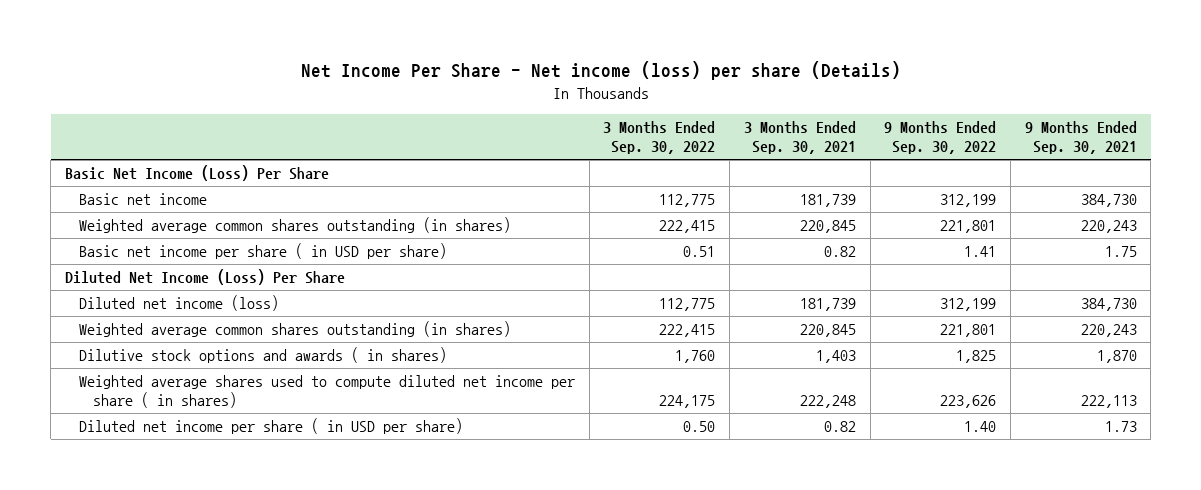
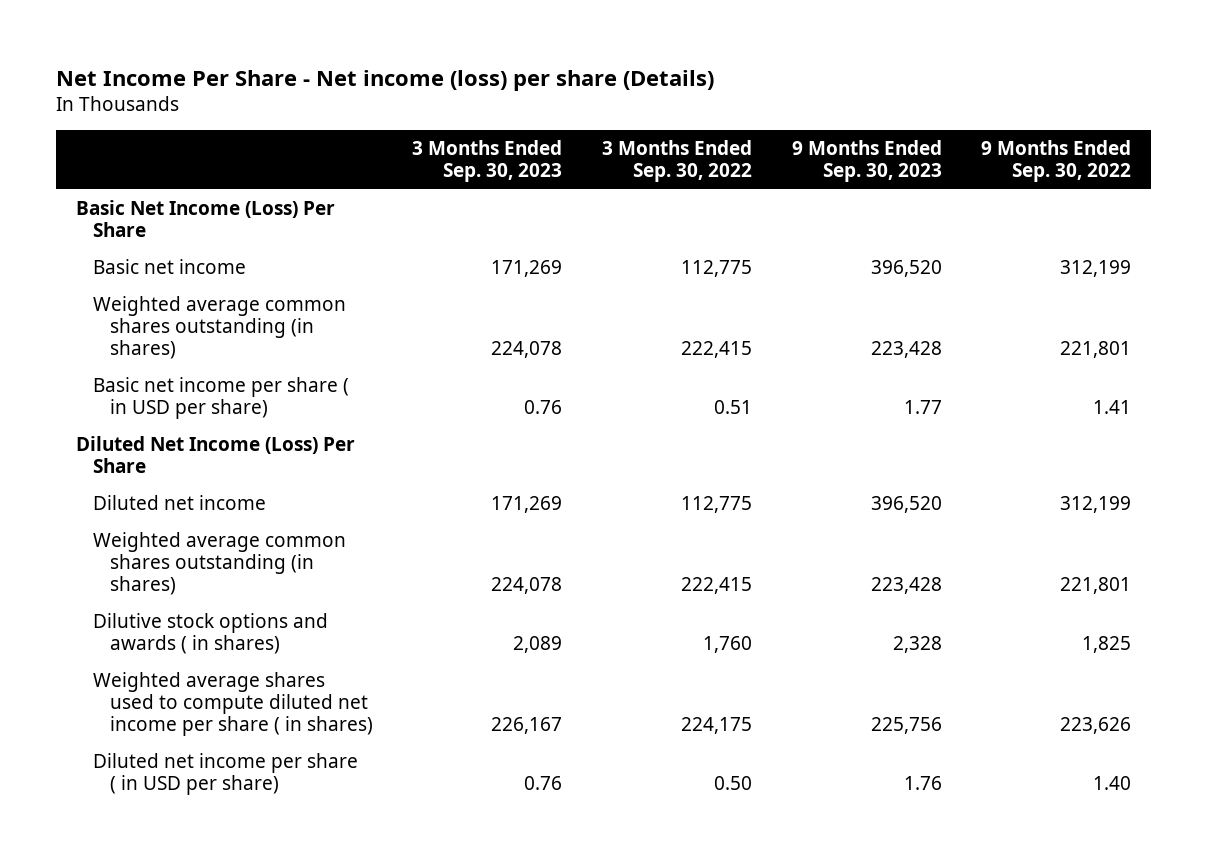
- | 3 Months Ended Sep. 30, 2022 | 3 Months Ended Sep. 30, 2021 | 9 Months Ended Sep. 30, 2022 | 9 Months Ended Sep. 30, 2021
+ | 3 Months Ended Sep. 30, 2023 | 3 Months Ended Sep. 30, 2022 | 9 Months Ended Sep. 30, 2023 | 9 Months Ended Sep. 30, 2022
- Diluted net income (loss) | 112,775 | 181,739 | 312,199 | 384,730
+ Diluted net income | 171,269 | 112,775 | 396,520 | 312,199

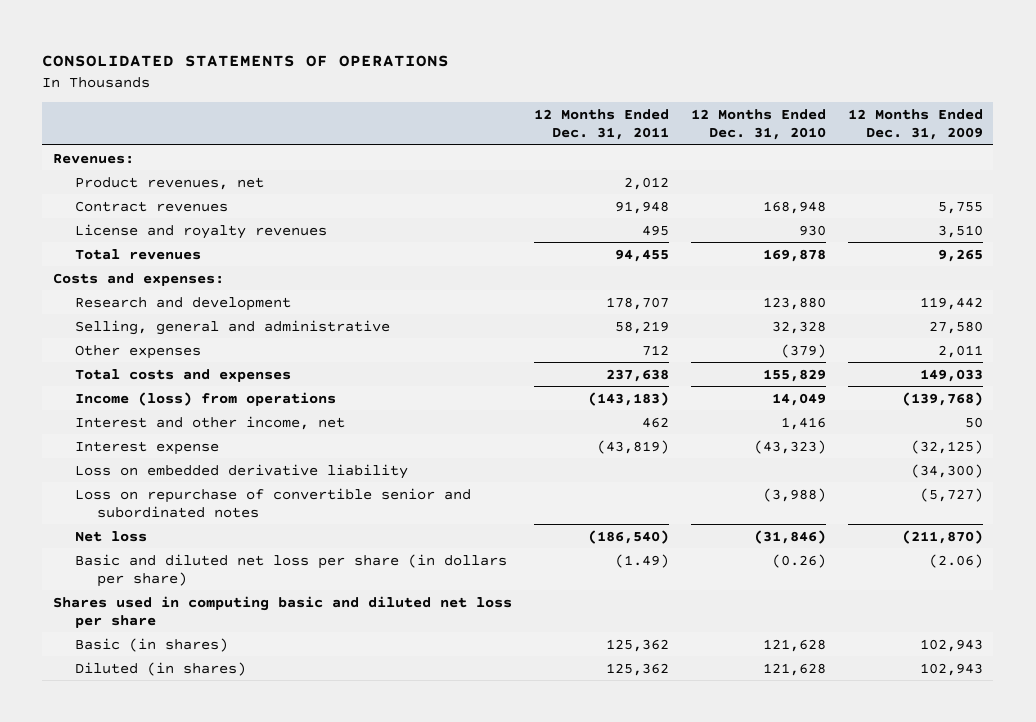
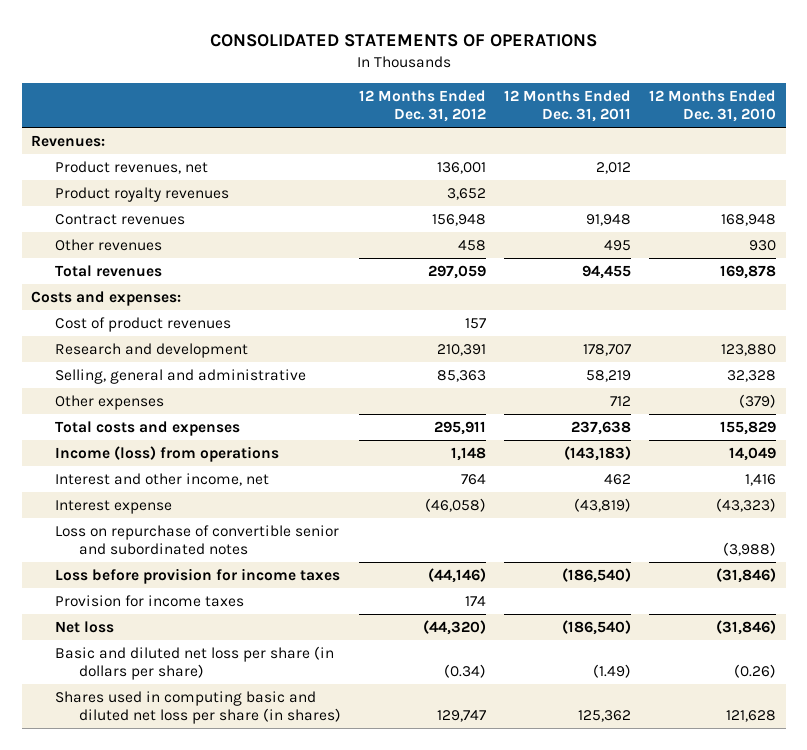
- | 12 Months Ended Dec. 31, 2011 | 12 Months Ended Dec. 31, 2010 | 12 Months Ended Dec. 31, 2009
+ | 12 Months Ended Dec. 31, 2012 | 12 Months Ended Dec. 31, 2011 | 12 Months Ended Dec. 31, 2010
+ Product royalty revenues | 3,652 | |
- License and royalty revenues | 495 | 930 | 3,510
+ Other revenues | 458 | 495 | 930
+ Cost of product revenues | 157 | |
- Loss on embedded derivative liability | | | (34,300)
+ Loss before provision for income taxes | (44,146) | (186,540) | (31,846)
+ Provision for income taxes | 174 | |
- Shares used in computing basic and diluted net loss per share
- Basic (in shares) | 125,362 | 121,628 | 102,943
- Diluted (in shares) | 125,362 | 121,628 | 102,943
+ Shares used in computing basic and diluted net loss per share (in shares) | 129,747 | 125,362 | 121,628

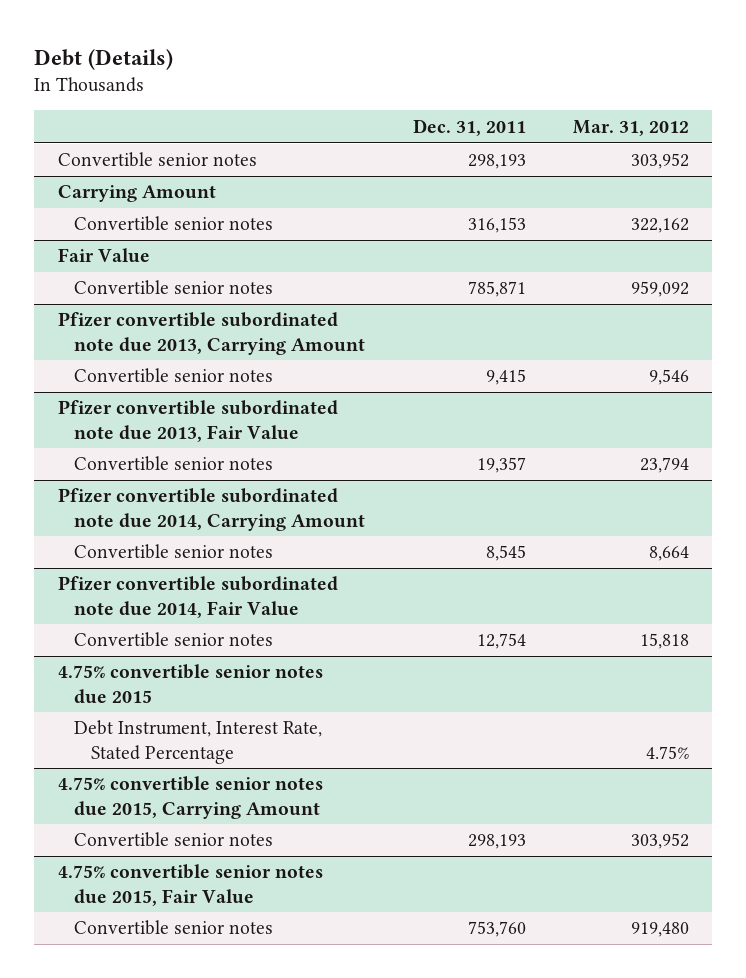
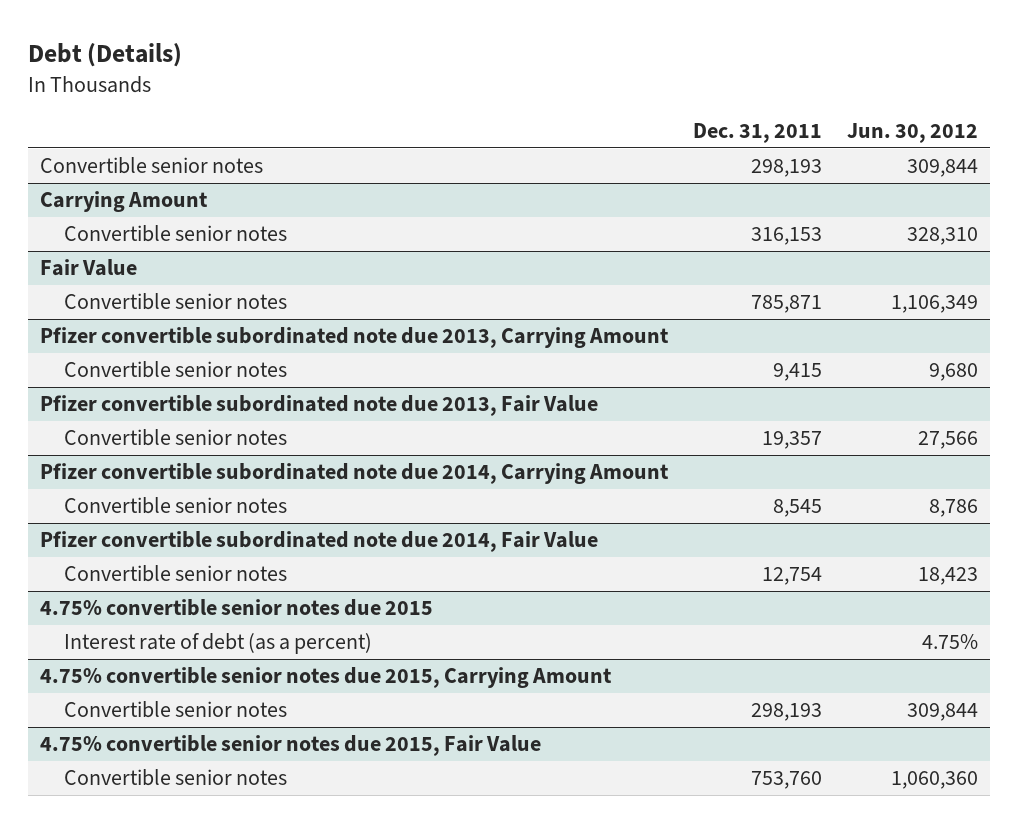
- | Dec. 31, 2011 | Mar. 31, 2012
+ | Dec. 31, 2011 | Jun. 30, 2012
@ 4.75% convertible senior notes due 2015
- Debt Instrument, Interest Rate, Stated Percentage | | 4.75%
+ Interest rate of debt (as a percent) | | 4.75%

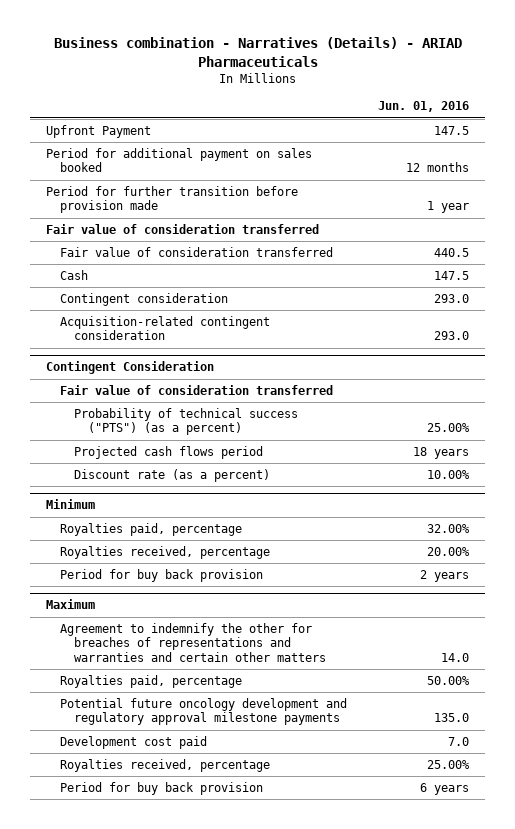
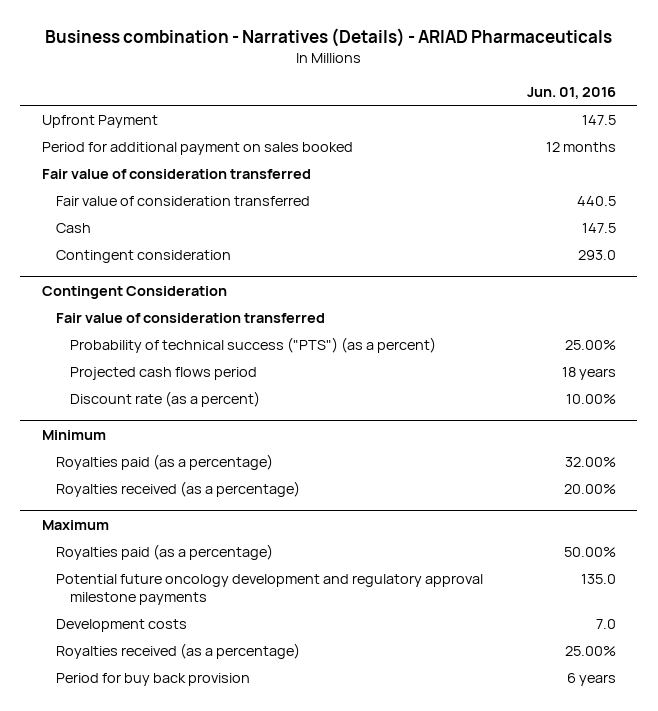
- Period for further transition before provision made | 1 year
- Acquisition-related contingent consideration | 293.0
@ Minimum
- Royalties paid, percentage | 32.00%
- Royalties received, percentage | 20.00%
- Period for buy back provision | 2 years
+ Royalties paid (as a percentage) | 32.00%
+ Royalties received (as a percentage) | 20.00%
@ Maximum
- Agreement to indemnify the other for breaches of representations and warranties and certain other matters | 14.0
- Royalties paid, percentage | 50.00%
+ Royalties paid (as a percentage) | 50.00%
- Development cost paid | 7.0
- Royalties received, percentage | 25.00%
+ Development costs | 7.0
+ Royalties received (as a percentage) | 25.00%

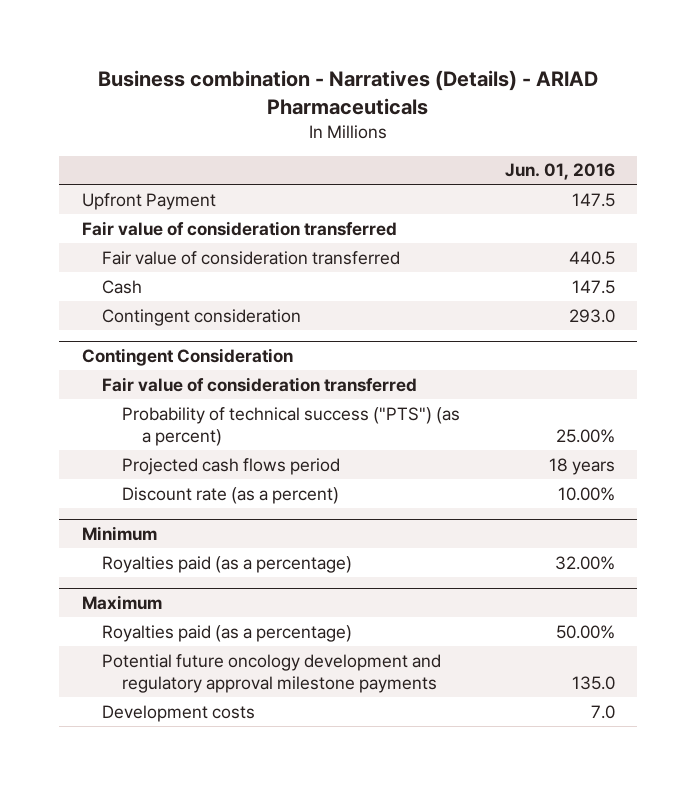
- Period for additional payment on sales booked | 12 months
@ Minimum
- Royalties received (as a percentage) | 20.00%
@ Maximum
- Royalties received (as a percentage) | 25.00%
- Period for buy back provision | 6 years

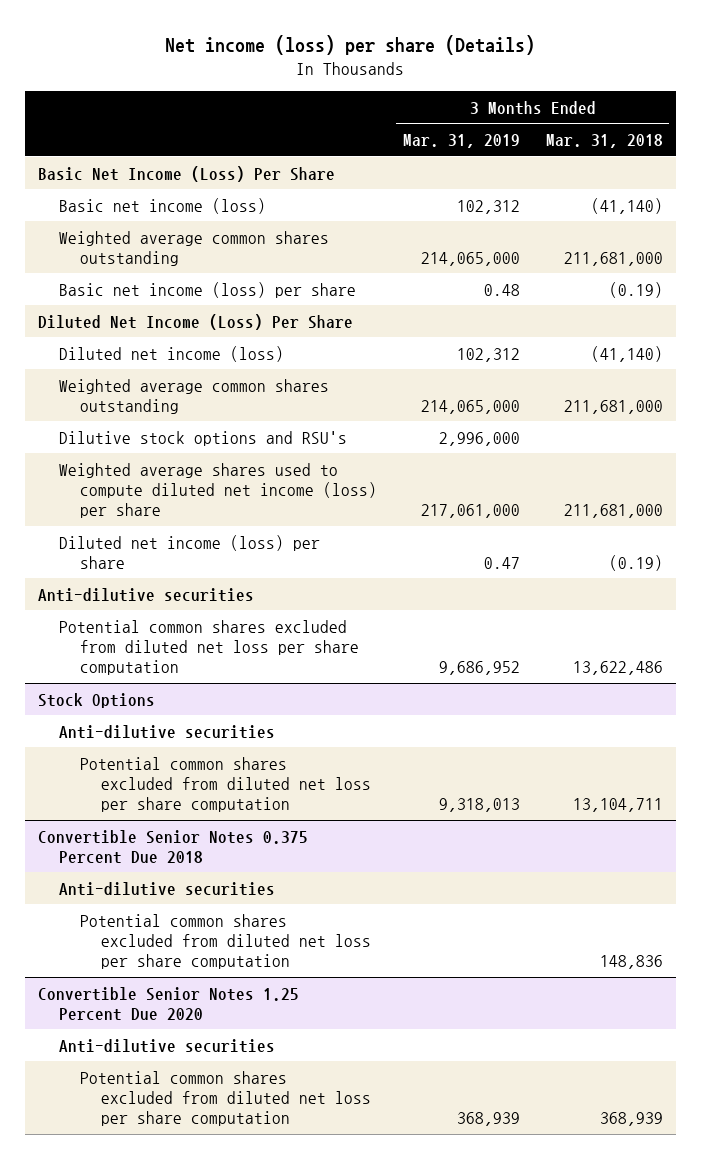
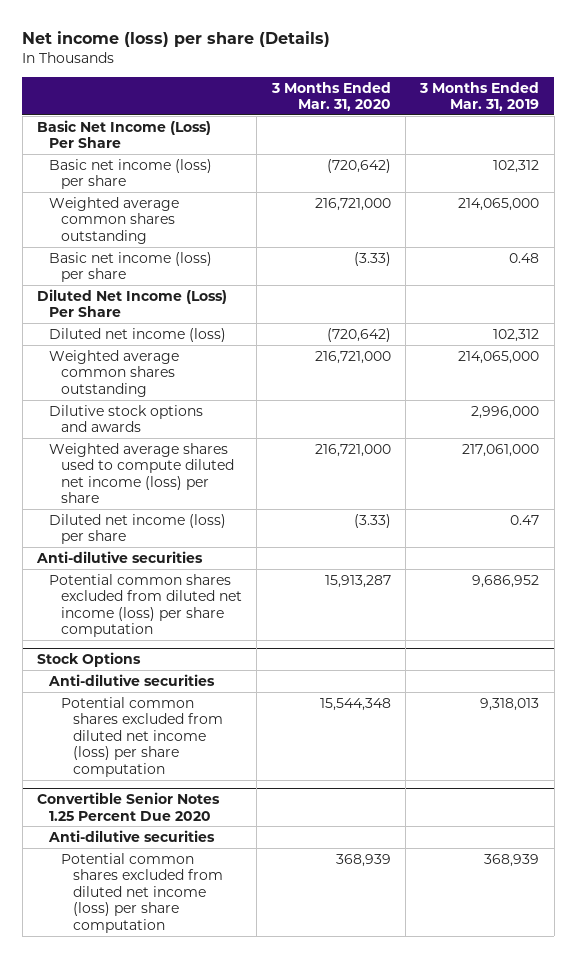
- | 3 Months Ended Mar. 31, 2019 | 3 Months Ended Mar. 31, 2018
+ | 3 Months Ended Mar. 31, 2020 | 3 Months Ended Mar. 31, 2019
- Basic net income (loss) | 102,312 | (41,140)
+ Basic net income (loss) per share | (720,642) | 102,312
- Dilutive stock options and RSU's | 2,996,000 |
+ Dilutive stock options and awards | | 2,996,000
- Potential common shares excluded from diluted net loss per share computation | 9,686,952 | 13,622,486
+ Potential common shares excluded from diluted net income (loss) per share computation | 15,913,287 | 9,686,952
@ Stock Options
- Potential common shares excluded from diluted net loss per share computation | 9,318,013 | 13,104,711
- Convertible Senior Notes 0.375 Percent Due 2018
- Anti-dilutive securities
- Potential common shares excluded from diluted net loss per share computation | | 148,836
@ Stock Options
+ Potential common shares excluded from diluted net income (loss) per share computation | 15,544,348 | 9,318,013
@ Convertible Senior Notes 1.25 Percent Due 2020
- Potential common shares excluded from diluted net loss per share computation | 368,939 | 368,939
+ Potential common shares excluded from diluted net income (loss) per share computation | 368,939 | 368,939

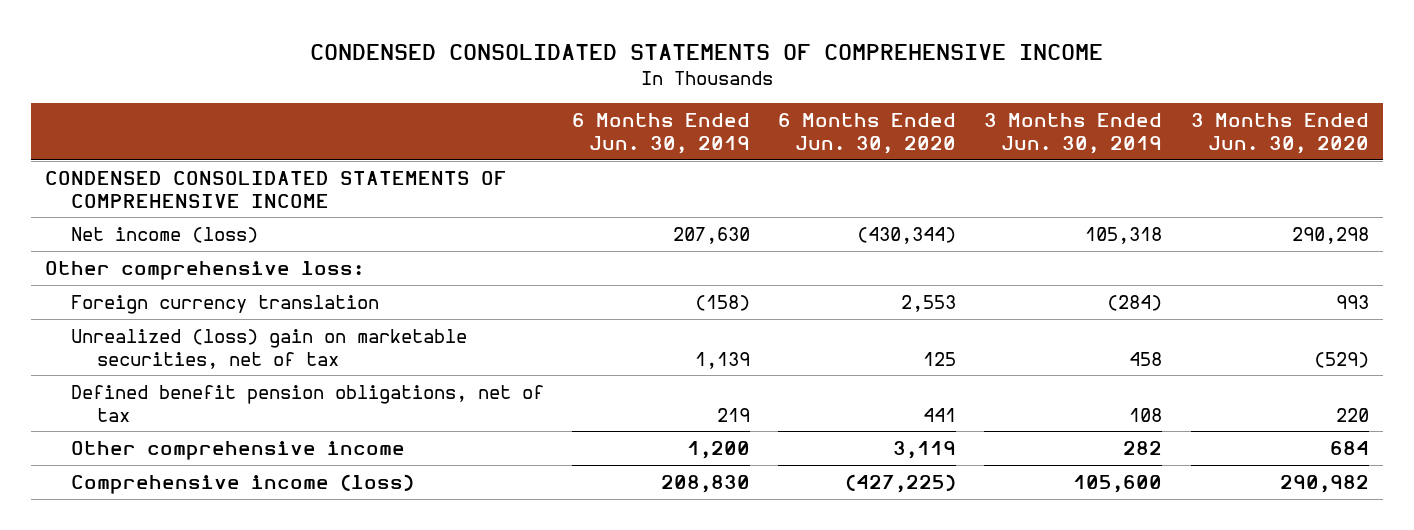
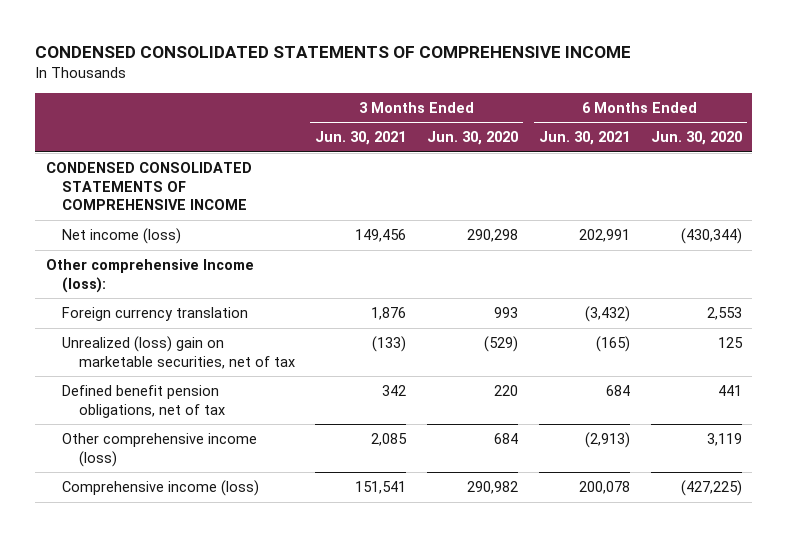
- | 6 Months Ended Jun. 30, 2019 | 6 Months Ended Jun. 30, 2020 | 3 Months Ended Jun. 30, 2019 | 3 Months Ended Jun. 30, 2020
+ | 3 Months Ended Jun. 30, 2021 | 3 Months Ended Jun. 30, 2020 | 6 Months Ended Jun. 30, 2021 | 6 Months Ended Jun. 30, 2020
- Other comprehensive loss:
+ Other comprehensive Income (loss):
- Other comprehensive income | 1,200 | 3,119 | 282 | 684
+ Other comprehensive income (loss) | 2,085 | 684 | (2,913) | 3,119

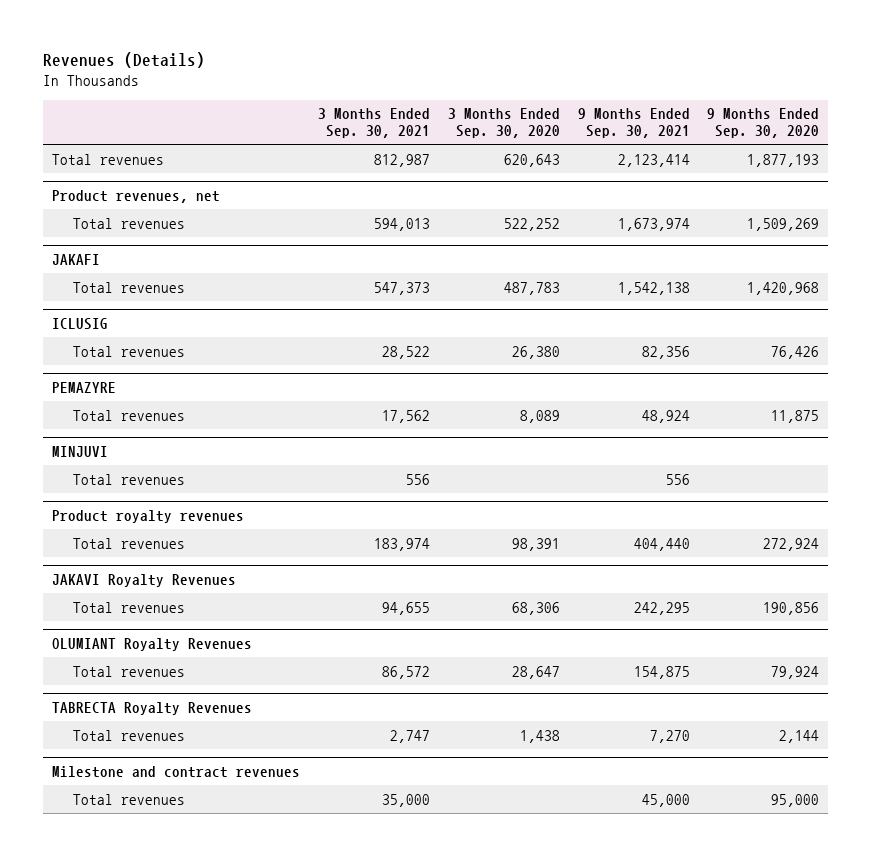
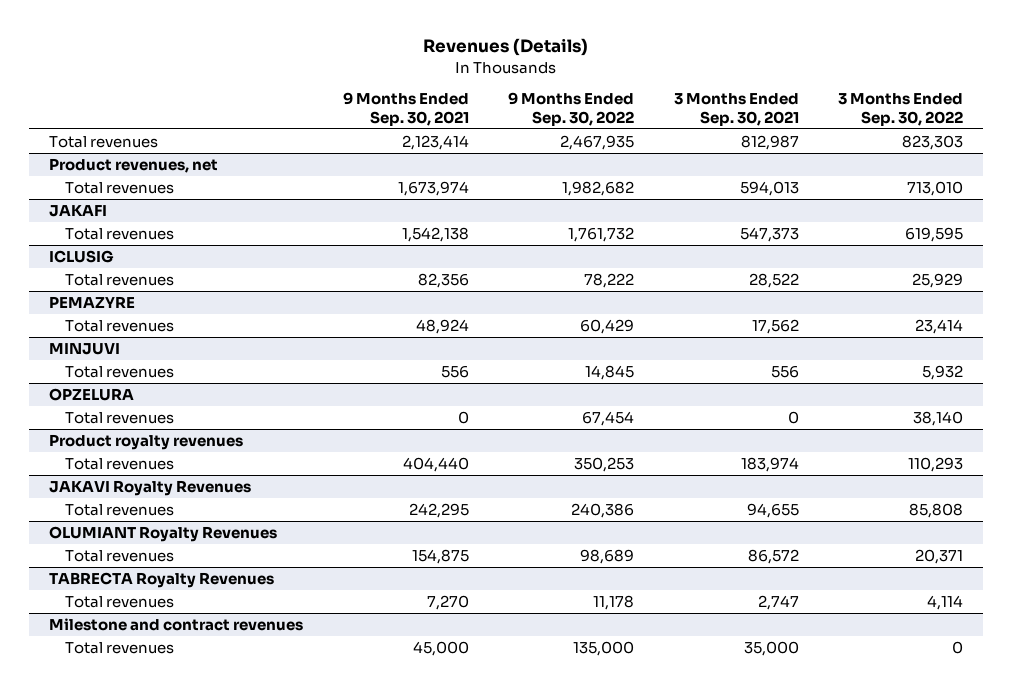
- | 3 Months Ended Sep. 30, 2021 | 3 Months Ended Sep. 30, 2020 | 9 Months Ended Sep. 30, 2021 | 9 Months Ended Sep. 30, 2020
+ | 9 Months Ended Sep. 30, 2021 | 9 Months Ended Sep. 30, 2022 | 3 Months Ended Sep. 30, 2021 | 3 Months Ended Sep. 30, 2022
+ OPZELURA
+ Total revenues | 0 | 67,454 | 0 | 38,140

